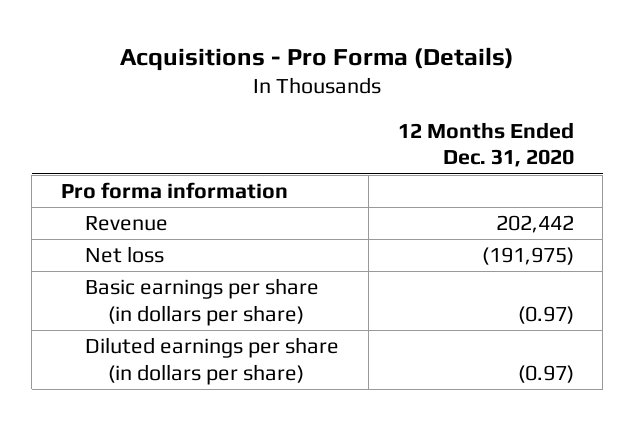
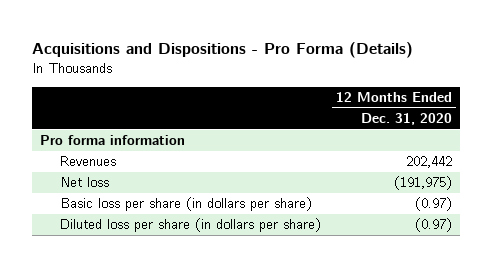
- Acquisitions - Pro Forma (Details)
+ Acquisitions and Dispositions - Pro Forma (Details)
- Revenue | 202,442
+ Revenues | 202,442
- Basic earnings per share (in dollars per share) | (0.97)
- Diluted earnings per share (in dollars per share) | (0.97)
+ Basic loss per share (in dollars per share) | (0.97)
+ Diluted loss per share (in dollars per share) | (0.97)

